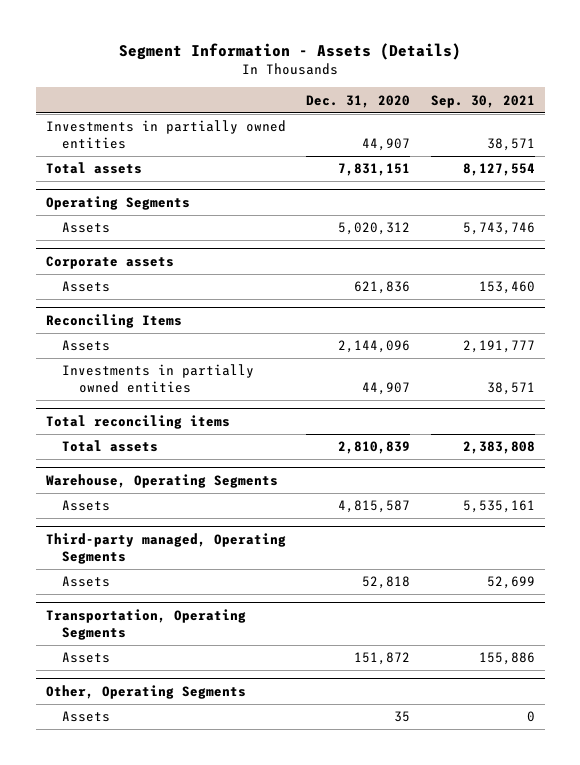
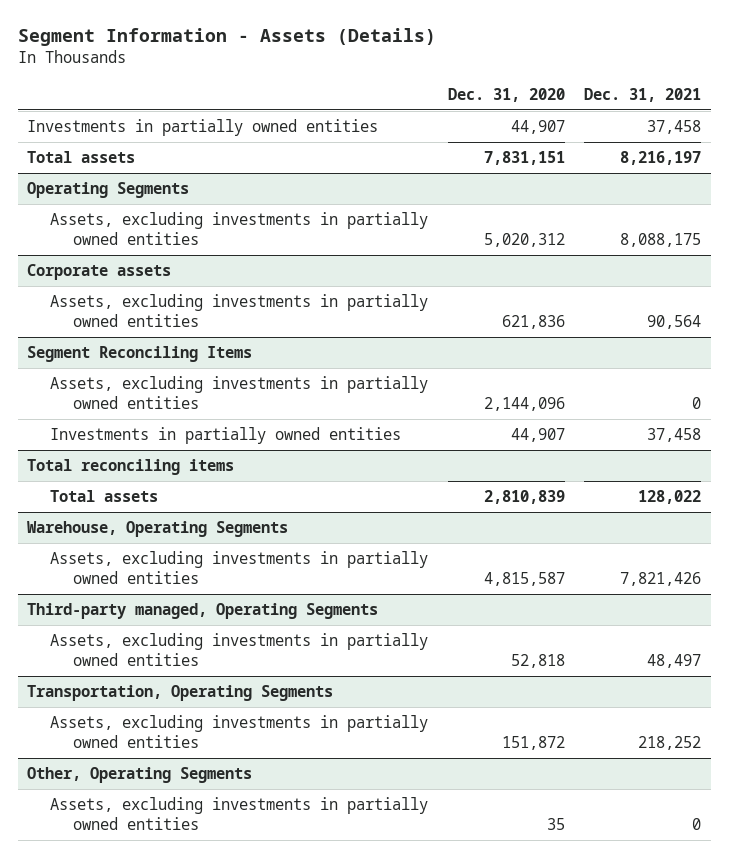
- | Dec. 31, 2020 | Sep. 30, 2021
+ | Dec. 31, 2020 | Dec. 31, 2021
@ Operating Segments
- Assets | 5,020,312 | 5,743,746
+ Assets, excluding investments in partially owned entities | 5,020,312 | 8,088,175
@ Corporate assets
- Assets | 621,836 | 153,460
- Reconciling Items
- Assets | 2,144,096 | 2,191,777
@ Corporate assets
+ Assets, excluding investments in partially owned entities | 621,836 | 90,564
+ Segment Reconciling Items
+ Assets, excluding investments in partially owned entities | 2,144,096 | 0
@ Warehouse, Operating Segments
- Assets | 4,815,587 | 5,535,161
+ Assets, excluding investments in partially owned entities | 4,815,587 | 7,821,426
@ Third-party managed, Operating Segments
- Assets | 52,818 | 52,699
+ Assets, excluding investments in partially owned entities | 52,818 | 48,497
@ Transportation, Operating Segments
- Assets | 151,872 | 155,886
+ Assets, excluding investments in partially owned entities | 151,872 | 218,252
@ Other, Operating Segments
- Assets | 35 | 0
+ Assets, excluding investments in partially owned entities | 35 | 0

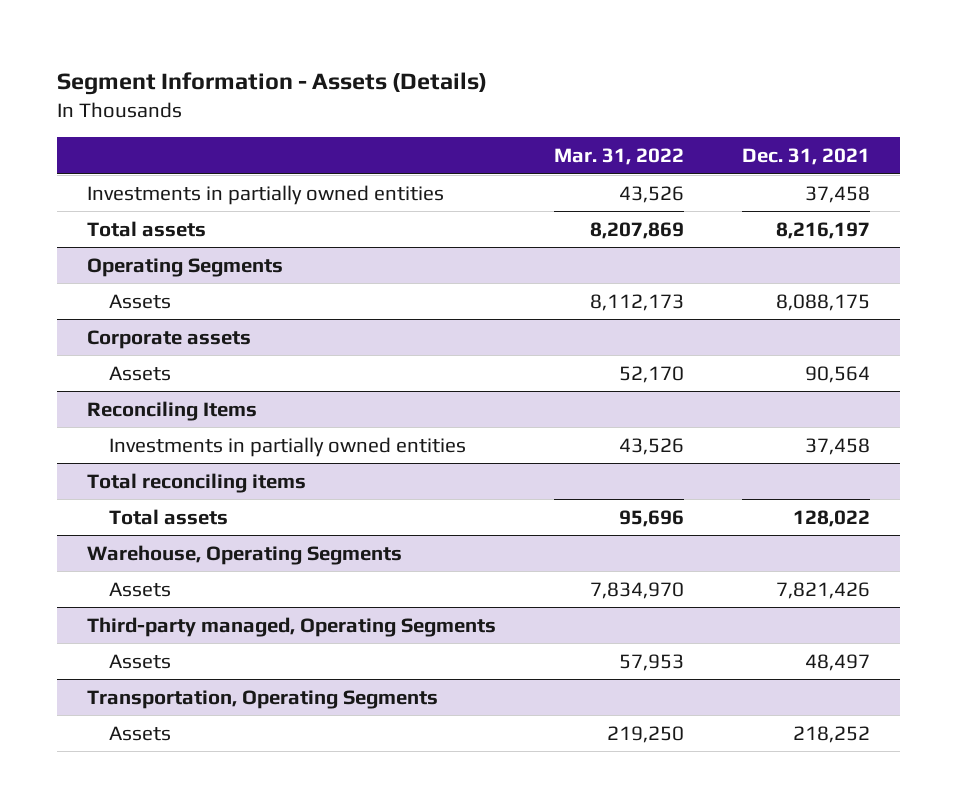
- | Dec. 31, 2020 | Dec. 31, 2021
+ | Mar. 31, 2022 | Dec. 31, 2021
@ Operating Segments
- Assets, excluding investments in partially owned entities | 5,020,312 | 8,088,175
+ Assets | 8,112,173 | 8,088,175
@ Corporate assets
- Assets, excluding investments in partially owned entities | 621,836 | 90,564
- Segment Reconciling Items
- Assets, excluding investments in partially owned entities | 2,144,096 | 0
@ Corporate assets
+ Assets | 52,170 | 90,564
+ Reconciling Items
@ Warehouse, Operating Segments
- Assets, excluding investments in partially owned entities | 4,815,587 | 7,821,426
+ Assets | 7,834,970 | 7,821,426
@ Third-party managed, Operating Segments
- Assets, excluding investments in partially owned entities | 52,818 | 48,497
+ Assets | 57,953 | 48,497
@ Transportation, Operating Segments
- Assets, excluding investments in partially owned entities | 151,872 | 218,252
- Other, Operating Segments
- Assets, excluding investments in partially owned entities | 35 | 0
@ Transportation, Operating Segments
+ Assets | 219,250 | 218,252

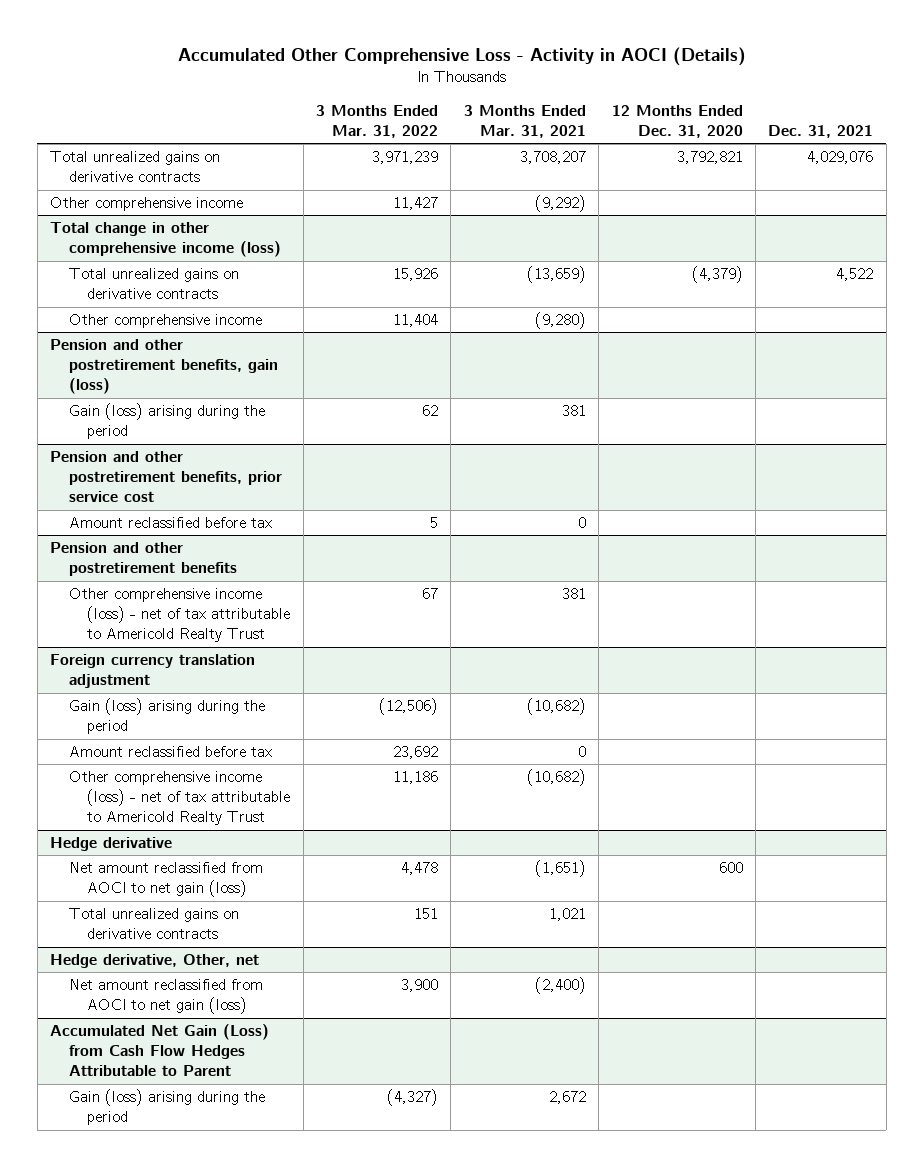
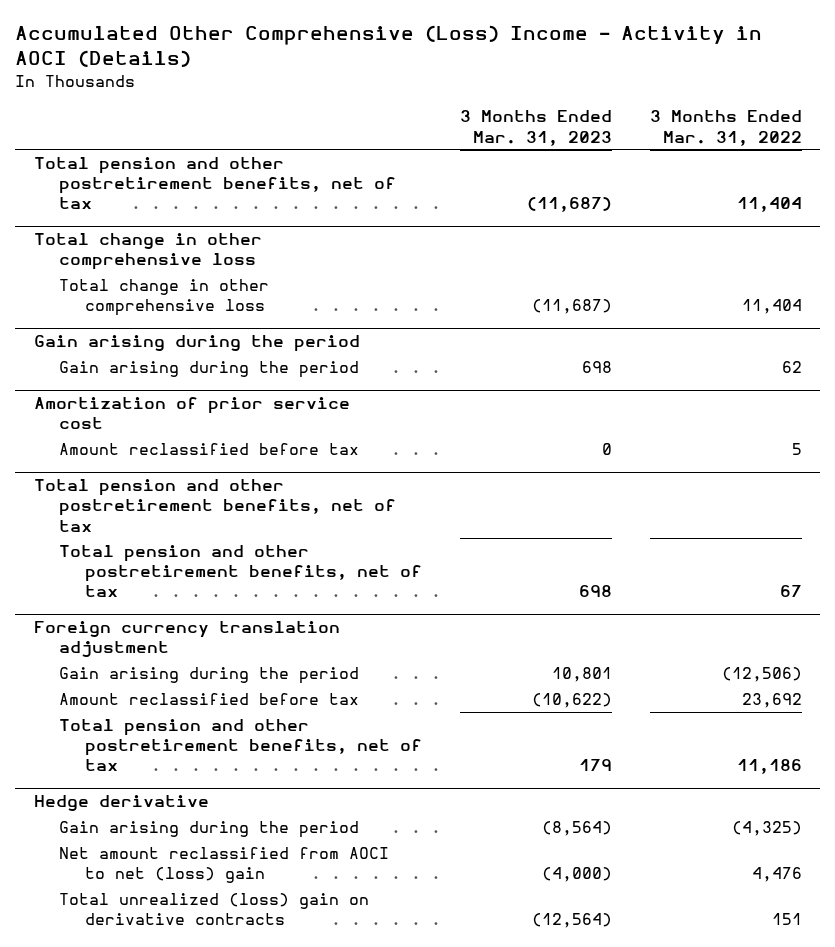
- Accumulated Other Comprehensive Loss - Activity in AOCI (Details)
+ Accumulated Other Comprehensive (Loss) Income - Activity in AOCI (Details)
- | 3 Months Ended Mar. 31, 2022 | 3 Months Ended Mar. 31, 2021 | 12 Months Ended Dec. 31, 2020 | Dec. 31, 2021
+ | 3 Months Ended Mar. 31, 2023 | 3 Months Ended Mar. 31, 2022
- Total unrealized gains on derivative contracts | 3,971,239 | 3,708,207 | 3,792,821 | 4,029,076
- Other comprehensive income | 11,427 | (9,292) | |
- Total change in other comprehensive income (loss)
- Total unrealized gains on derivative contracts | 15,926 | (13,659) | (4,379) | 4,522
- Other comprehensive income | 11,404 | (9,280) | |
- Pension and other postretirement benefits, gain (loss)
- Gain (loss) arising during the period | 62 | 381 | |
- Pension and other postretirement benefits, prior service cost
+ Total pension and other postretirement benefits, net of tax | (11,687) | 11,404
+ Total change in other comprehensive loss
+ Total change in other comprehensive loss | (11,687) | 11,404
+ Gain arising during the period
+ Gain arising during the period | 698 | 62
+ Amortization of prior service cost
- Pension and other postretirement benefits
- Other comprehensive income (loss) - net of tax attributable to Americold Realty Trust | 67 | 381 | |
+ Total pension and other postretirement benefits, net of tax
+ Total pension and other postretirement benefits, net of tax | 698 | 67
@ Foreign currency translation adjustment
- Gain (loss) arising during the period | (12,506) | (10,682) | |
+ Gain arising during the period | 10,801 | (12,506)
- Other comprehensive income (loss) - net of tax attributable to Americold Realty Trust | 11,186 | (10,682) | |
+ Total pension and other postretirement benefits, net of tax | 179 | 11,186
@ Hedge derivative
- Net amount reclassified from AOCI to net gain (loss) | 4,478 | (1,651) | 600 |
- Total unrealized gains on derivative contracts | 151 | 1,021 | |
- Hedge derivative, Other, net
- Net amount reclassified from AOCI to net gain (loss) | 3,900 | (2,400) | |
- Accumulated Net Gain (Loss) from Cash Flow Hedges Attributable to Parent
- Gain (loss) arising during the period | (4,327) | 2,672 | |
@ Hedge derivative
+ Gain arising during the period | (8,564) | (4,325)
+ Net amount reclassified from AOCI to net (loss) gain | (4,000) | 4,476
+ Total unrealized (loss) gain on derivative contracts | (12,564) | 151

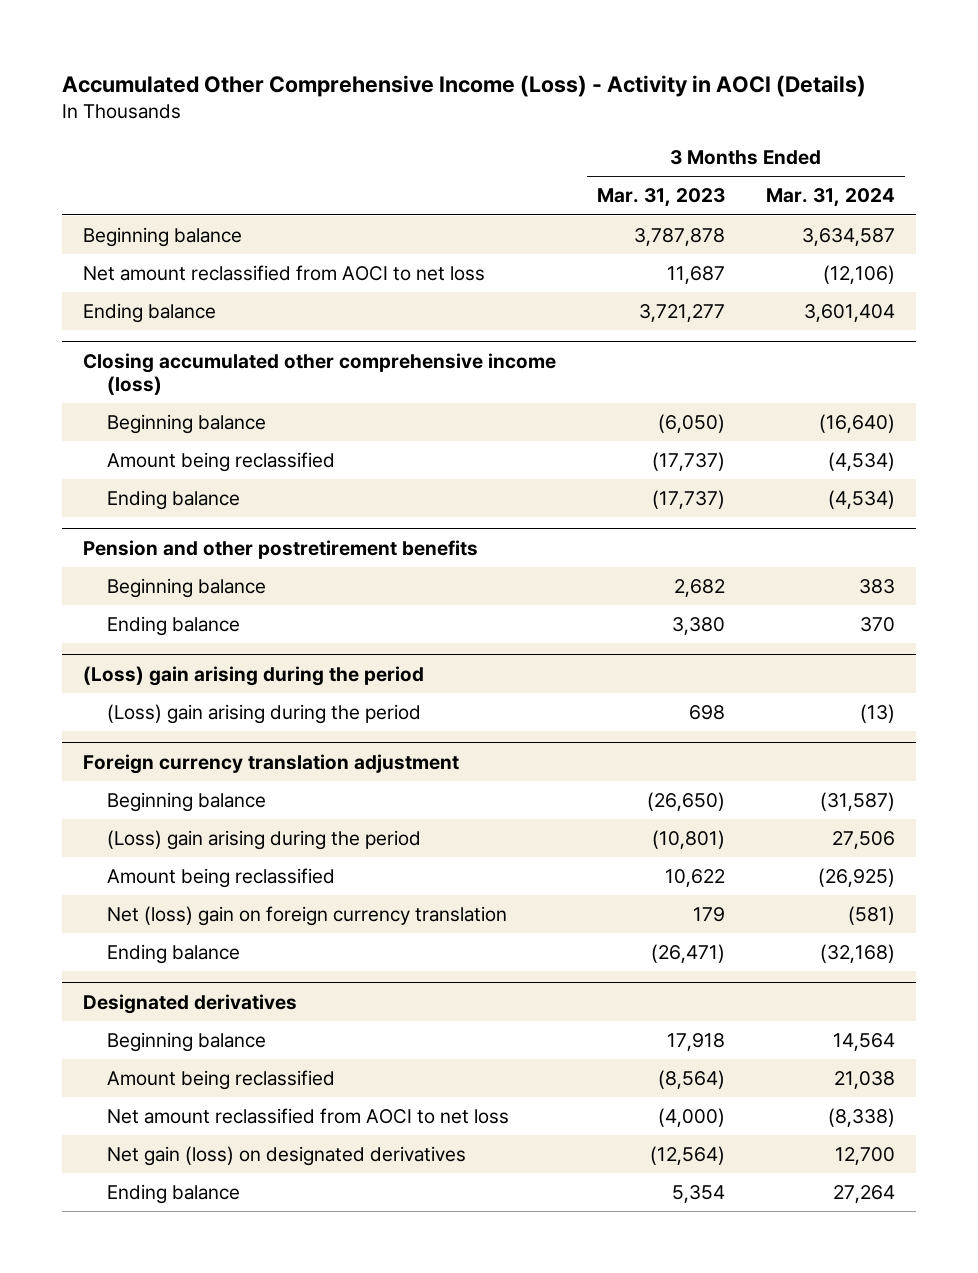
- Accumulated Other Comprehensive (Loss) Income - Activity in AOCI (Details)
+ Accumulated Other Comprehensive Income (Loss) - Activity in AOCI (Details)
- | 3 Months Ended Mar. 31, 2023 | 3 Months Ended Mar. 31, 2022
+ | 3 Months Ended Mar. 31, 2023 | 3 Months Ended Mar. 31, 2024
- Total pension and other postretirement benefits, net of tax | (11,687) | 11,404
- Total change in other comprehensive loss
- Total change in other comprehensive loss | (11,687) | 11,404
- Gain arising during the period
- Gain arising during the period | 698 | 62
- Amortization of prior service cost
- Amount reclassified before tax | 0 | 5
- Total pension and other postretirement benefits, net of tax
- Total pension and other postretirement benefits, net of tax | 698 | 67
+ Beginning balance | 3,787,878 | 3,634,587
+ Net amount reclassified from AOCI to net loss | 11,687 | (12,106)
+ Ending balance | 3,721,277 | 3,601,404
+ Closing accumulated other comprehensive income (loss)
+ Beginning balance | (6,050) | (16,640)
+ Amount being reclassified | (17,737) | (4,534)
+ Ending balance | (17,737) | (4,534)
+ Pension and other postretirement benefits
+ Beginning balance | 2,682 | 383
+ Ending balance | 3,380 | 370
+ (Loss) gain arising during the period
+ (Loss) gain arising during the period | 698 | (13)
@ Foreign currency translation adjustment
- Gain arising during the period | 10,801 | (12,506)
- Amount reclassified before tax | (10,622) | 23,692
- Total pension and other postretirement benefits, net of tax | 179 | 11,186
- Hedge derivative
- Gain arising during the period | (8,564) | (4,325)
- Net amount reclassified from AOCI to net (loss) gain | (4,000) | 4,476
- Total unrealized (loss) gain on derivative contracts | (12,564) | 151
@ Foreign currency translation adjustment
+ Beginning balance | (26,650) | (31,587)
+ (Loss) gain arising during the period | (10,801) | 27,506
+ Amount being reclassified | 10,622 | (26,925)
+ Net (loss) gain on foreign currency translation | 179 | (581)
+ Ending balance | (26,471) | (32,168)
+ Designated derivatives
+ Beginning balance | 17,918 | 14,564
+ Amount being reclassified | (8,564) | 21,038
+ Net amount reclassified from AOCI to net loss | (4,000) | (8,338)
+ Net gain (loss) on designated derivatives | (12,564) | 12,700
+ Ending balance | 5,354 | 27,264

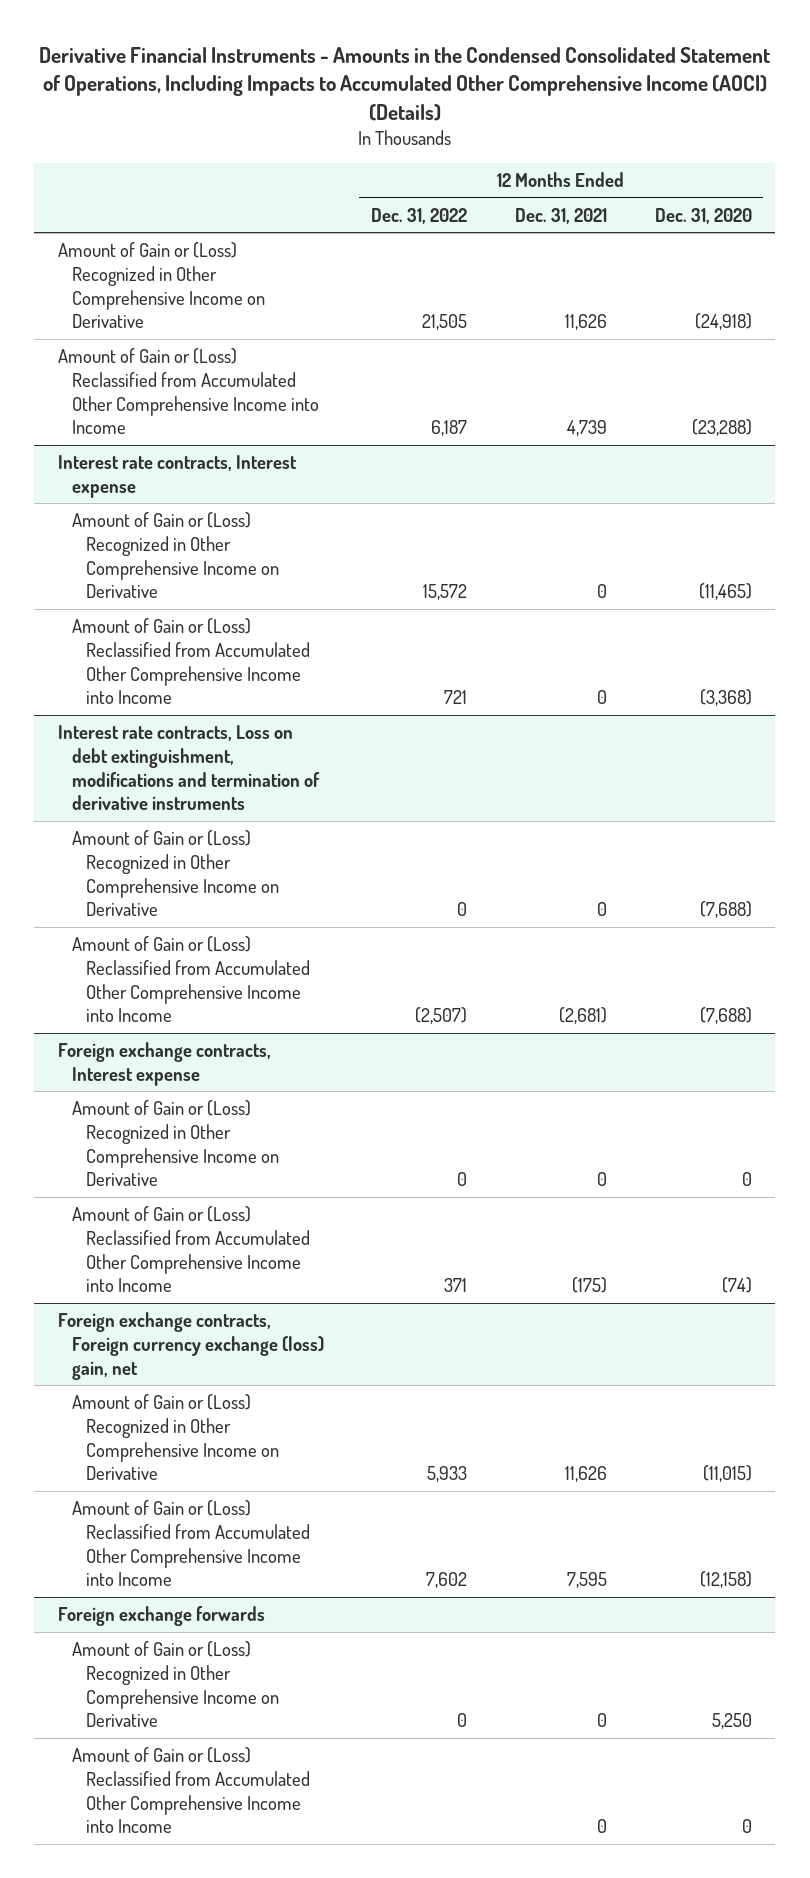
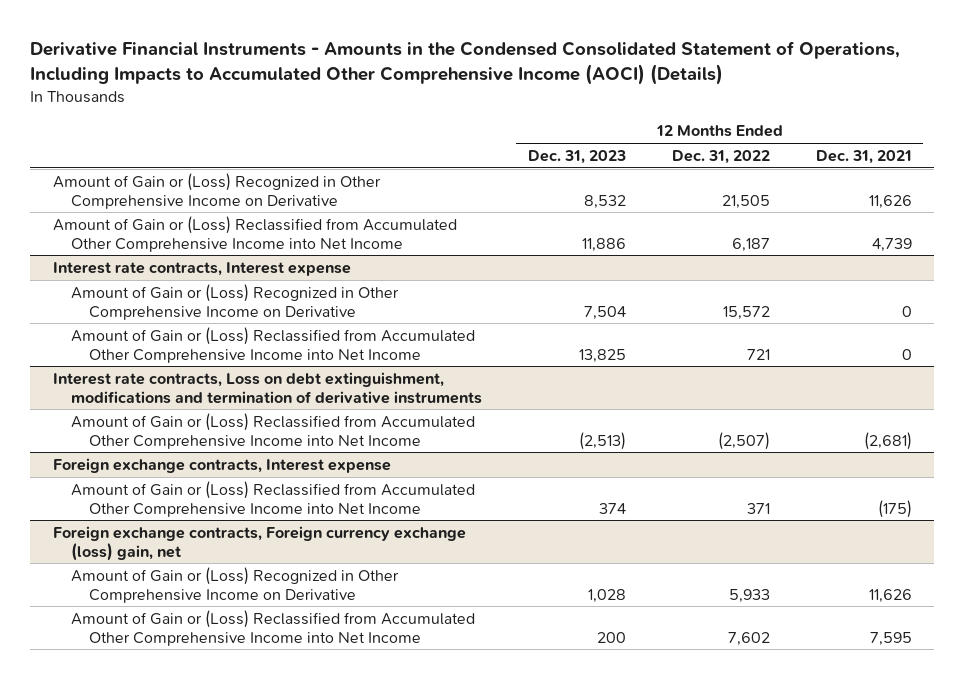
- | 12 Months Ended Dec. 31, 2022 | 12 Months Ended Dec. 31, 2021 | 12 Months Ended Dec. 31, 2020
+ | 12 Months Ended Dec. 31, 2023 | 12 Months Ended Dec. 31, 2022 | 12 Months Ended Dec. 31, 2021
- Amount of Gain or (Loss) Reclassified from Accumulated Other Comprehensive Income into Income | 6,187 | 4,739 | (23,288)
+ Amount of Gain or (Loss) Reclassified from Accumulated Other Comprehensive Income into Net Income | 11,886 | 6,187 | 4,739
@ Interest rate contracts, Interest expense
- Amount of Gain or (Loss) Reclassified from Accumulated Other Comprehensive Income into Income | 721 | 0 | (3,368)
+ Amount of Gain or (Loss) Reclassified from Accumulated Other Comprehensive Income into Net Income | 13,825 | 721 | 0
@ Interest rate contracts, Loss on debt extinguishment, modifications and termination of derivative instruments
- Amount of Gain or (Loss) Recognized in Other Comprehensive Income on Derivative | 0 | 0 | (7,688)
- Amount of Gain or (Loss) Reclassified from Accumulated Other Comprehensive Income into Income | (2,507) | (2,681) | (7,688)
+ Amount of Gain or (Loss) Reclassified from Accumulated Other Comprehensive Income into Net Income | (2,513) | (2,507) | (2,681)
@ Foreign exchange contracts, Interest expense
- Amount of Gain or (Loss) Recognized in Other Comprehensive Income on Derivative | 0 | 0 | 0
- Amount of Gain or (Loss) Reclassified from Accumulated Other Comprehensive Income into Income | 371 | (175) | (74)
+ Amount of Gain or (Loss) Reclassified from Accumulated Other Comprehensive Income into Net Income | 374 | 371 | (175)
@ Foreign exchange contracts, Foreign currency exchange (loss) gain, net
- Amount of Gain or (Loss) Reclassified from Accumulated Other Comprehensive Income into Income | 7,602 | 7,595 | (12,158)
- Foreign exchange forwards
- Amount of Gain or (Loss) Recognized in Other Comprehensive Income on Derivative | 0 | 0 | 5,250
- Amount of Gain or (Loss) Reclassified from Accumulated Other Comprehensive Income into Income | | 0 | 0
@ Foreign exchange contracts, Foreign currency exchange (loss) gain, net
+ Amount of Gain or (Loss) Reclassified from Accumulated Other Comprehensive Income into Net Income | 200 | 7,602 | 7,595

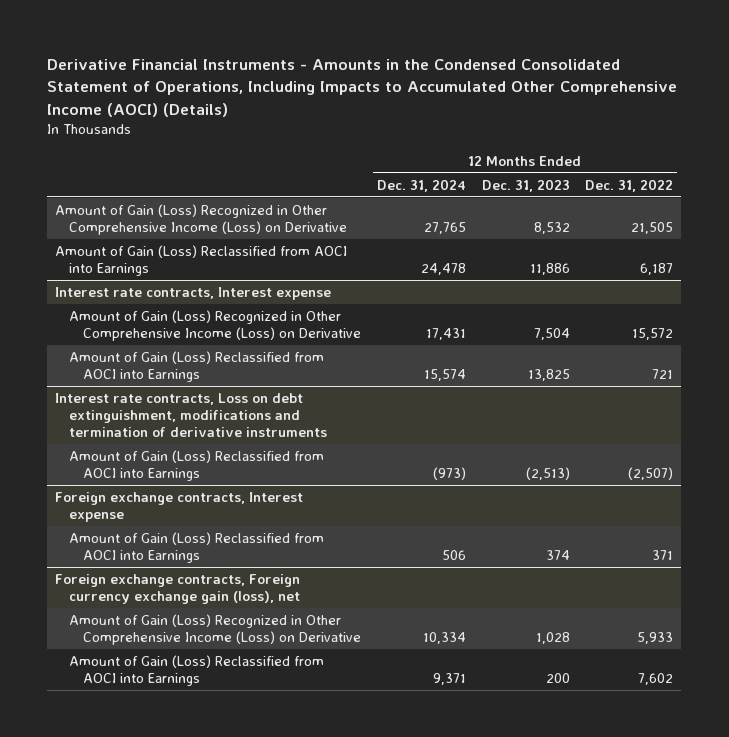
- | 12 Months Ended Dec. 31, 2023 | 12 Months Ended Dec. 31, 2022 | 12 Months Ended Dec. 31, 2021
+ | 12 Months Ended Dec. 31, 2024 | 12 Months Ended Dec. 31, 2023 | 12 Months Ended Dec. 31, 2022
- Amount of Gain or (Loss) Recognized in Other Comprehensive Income on Derivative | 8,532 | 21,505 | 11,626
- Amount of Gain or (Loss) Reclassified from Accumulated Other Comprehensive Income into Net Income | 11,886 | 6,187 | 4,739
+ Amount of Gain (Loss) Recognized in Other Comprehensive Income (Loss) on Derivative | 27,765 | 8,532 | 21,505
+ Amount of Gain (Loss) Reclassified from AOCI into Earnings | 24,478 | 11,886 | 6,187
@ Interest rate contracts, Interest expense
- Amount of Gain or (Loss) Recognized in Other Comprehensive Income on Derivative | 7,504 | 15,572 | 0
- Amount of Gain or (Loss) Reclassified from Accumulated Other Comprehensive Income into Net Income | 13,825 | 721 | 0
+ Amount of Gain (Loss) Recognized in Other Comprehensive Income (Loss) on Derivative | 17,431 | 7,504 | 15,572
+ Amount of Gain (Loss) Reclassified from AOCI into Earnings | 15,574 | 13,825 | 721
@ Interest rate contracts, Loss on debt extinguishment, modifications and termination of derivative instruments
- Amount of Gain or (Loss) Reclassified from Accumulated Other Comprehensive Income into Net Income | (2,513) | (2,507) | (2,681)
+ Amount of Gain (Loss) Reclassified from AOCI into Earnings | (973) | (2,513) | (2,507)
@ Foreign exchange contracts, Interest expense
- Amount of Gain or (Loss) Reclassified from Accumulated Other Comprehensive Income into Net Income | 374 | 371 | (175)
- Foreign exchange contracts, Foreign currency exchange (loss) gain, net
- Amount of Gain or (Loss) Recognized in Other Comprehensive Income on Derivative | 1,028 | 5,933 | 11,626
- Amount of Gain or (Loss) Reclassified from Accumulated Other Comprehensive Income into Net Income | 200 | 7,602 | 7,595
@ Foreign exchange contracts, Interest expense
+ Amount of Gain (Loss) Reclassified from AOCI into Earnings | 506 | 374 | 371
+ Foreign exchange contracts, Foreign currency exchange gain (loss), net
+ Amount of Gain (Loss) Recognized in Other Comprehensive Income (Loss) on Derivative | 10,334 | 1,028 | 5,933
+ Amount of Gain (Loss) Reclassified from AOCI into Earnings | 9,371 | 200 | 7,602

